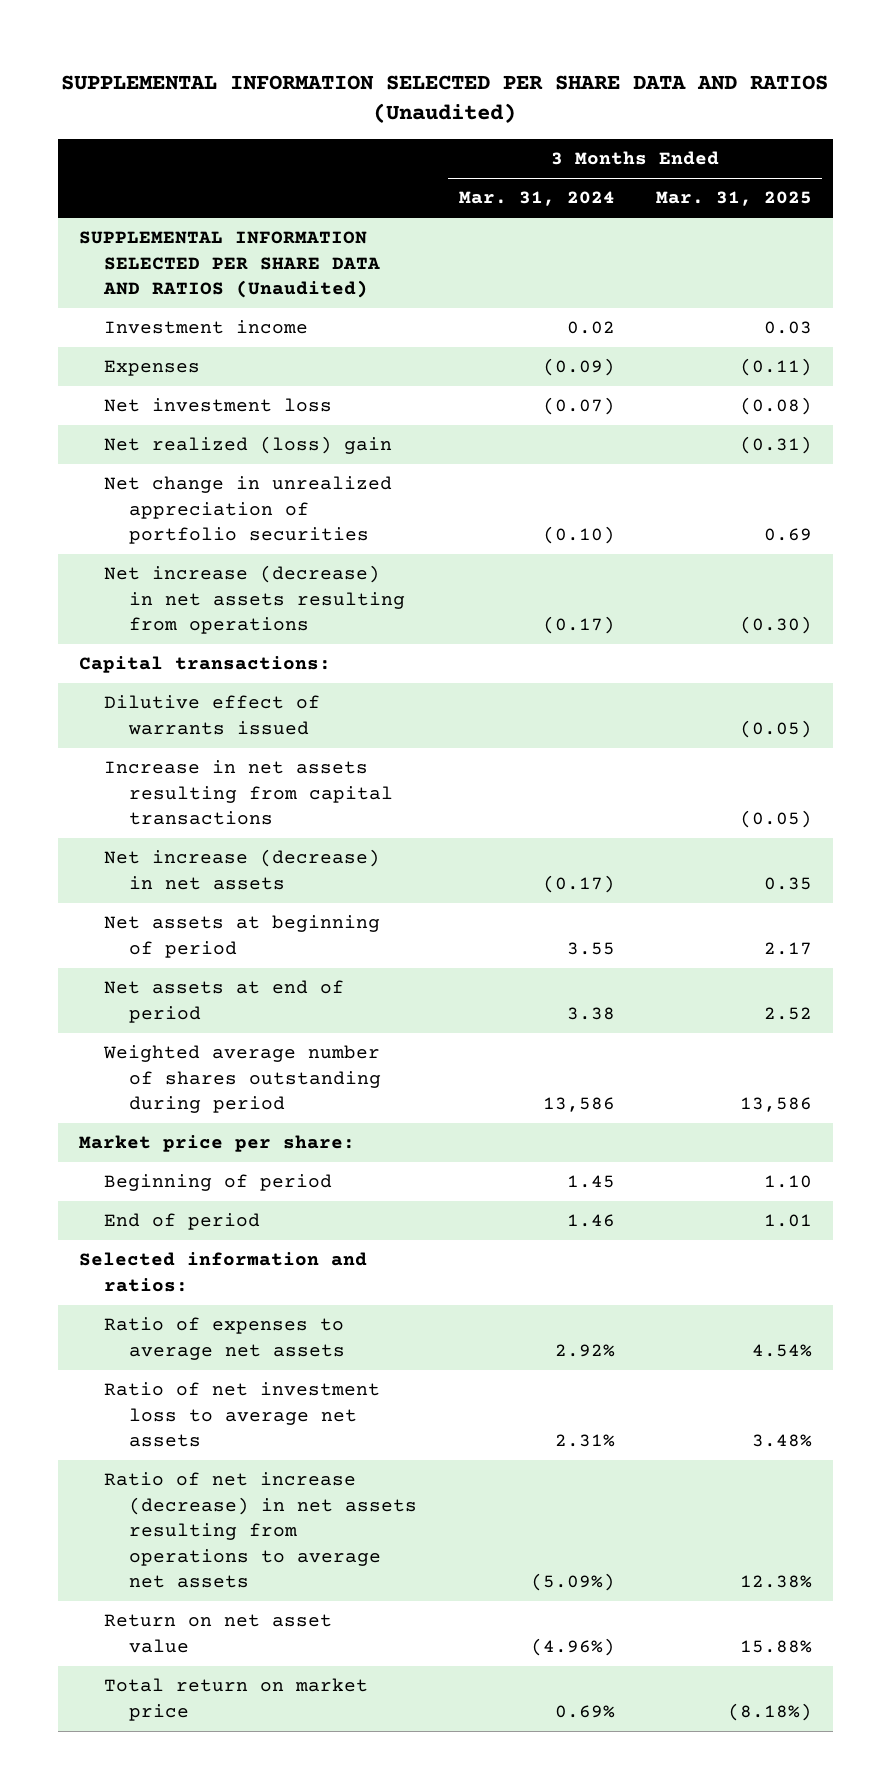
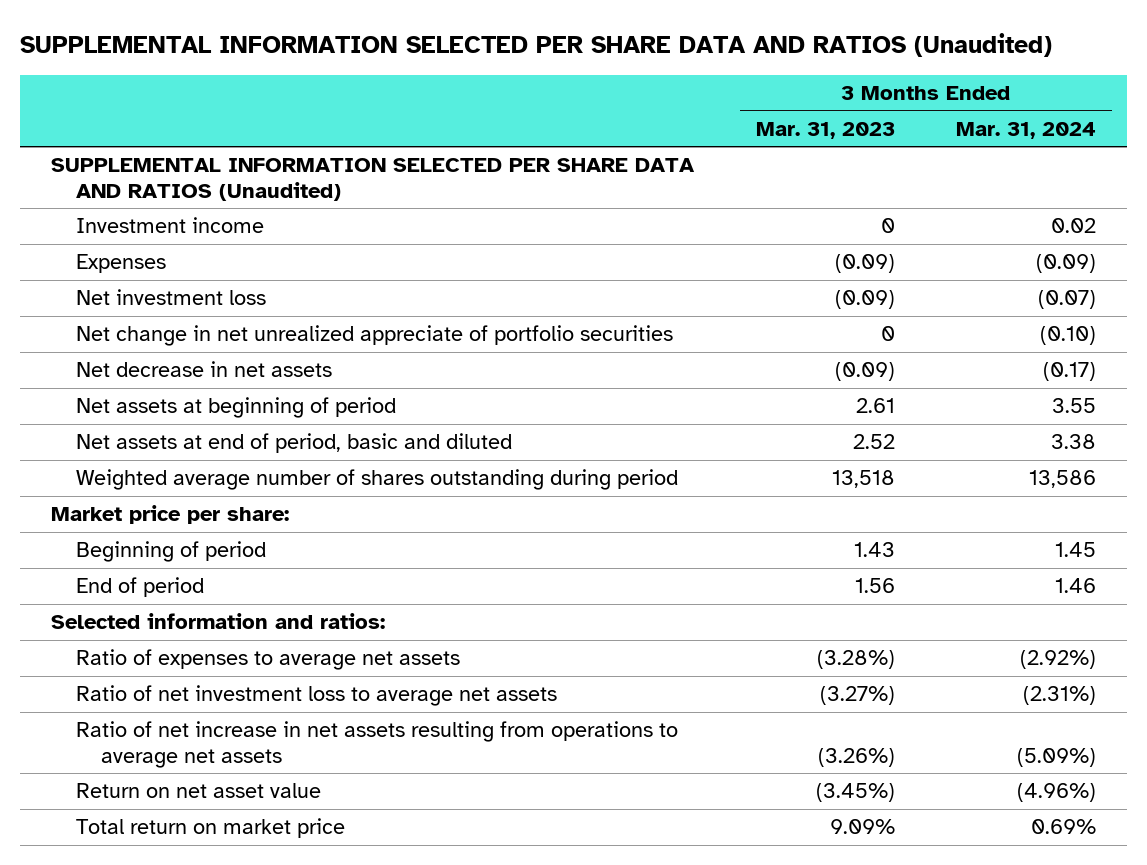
- | 3 Months Ended Mar. 31, 2024 | 3 Months Ended Mar. 31, 2025
+ | 3 Months Ended Mar. 31, 2023 | 3 Months Ended Mar. 31, 2024
- Net realized (loss) gain | | (0.31)
- Net change in unrealized appreciation of portfolio securities | (0.10) | 0.69
- Net increase (decrease) in net assets resulting from operations | (0.17) | (0.30)
- Capital transactions:
- Dilutive effect of warrants issued | | (0.05)
- Increase in net assets resulting from capital transactions | | (0.05)
- Net increase (decrease) in net assets | (0.17) | 0.35
+ Net change in net unrealized appreciate of portfolio securities | 0 | (0.10)
+ Net decrease in net assets | (0.09) | (0.17)
- Net assets at end of period | 3.38 | 2.52
+ Net assets at end of period, basic and diluted | 2.52 | 3.38
- Ratio of expenses to average net assets | 2.92% | 4.54%
- Ratio of net investment loss to average net assets | 2.31% | 3.48%
- Ratio of net increase (decrease) in net assets resulting from operations to average net assets | (5.09%) | 12.38%
+ Ratio of expenses to average net assets | (3.28%) | (2.92%)
+ Ratio of net investment loss to average net assets | (3.27%) | (2.31%)
+ Ratio of net increase in net assets resulting from operations to average net assets | (3.26%) | (5.09%)

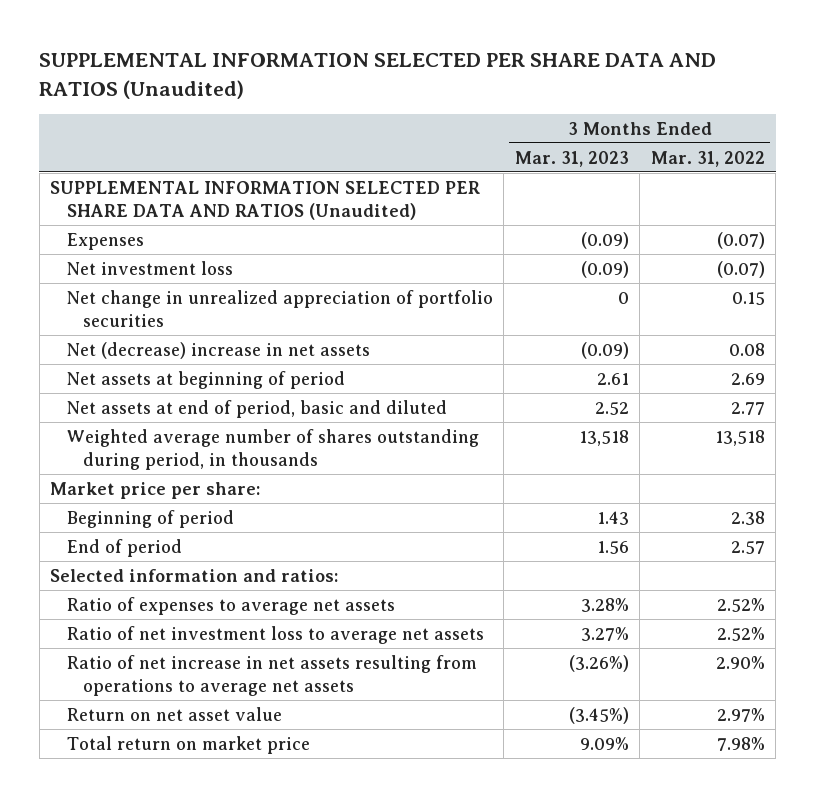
- | 3 Months Ended Mar. 31, 2023 | 3 Months Ended Mar. 31, 2024
+ | 3 Months Ended Mar. 31, 2023 | 3 Months Ended Mar. 31, 2022
- Investment income | 0 | 0.02
- Net change in net unrealized appreciate of portfolio securities | 0 | (0.10)
- Net decrease in net assets | (0.09) | (0.17)
+ Net change in unrealized appreciation of portfolio securities | 0 | 0.15
+ Net (decrease) increase in net assets | (0.09) | 0.08
- Weighted average number of shares outstanding during period | 13,518 | 13,586
+ Weighted average number of shares outstanding during period, in thousands | 13,518 | 13,518
- Ratio of expenses to average net assets | (3.28%) | (2.92%)
- Ratio of net investment loss to average net assets | (3.27%) | (2.31%)
+ Ratio of expenses to average net assets | 3.28% | 2.52%
+ Ratio of net investment loss to average net assets | 3.27% | 2.52%

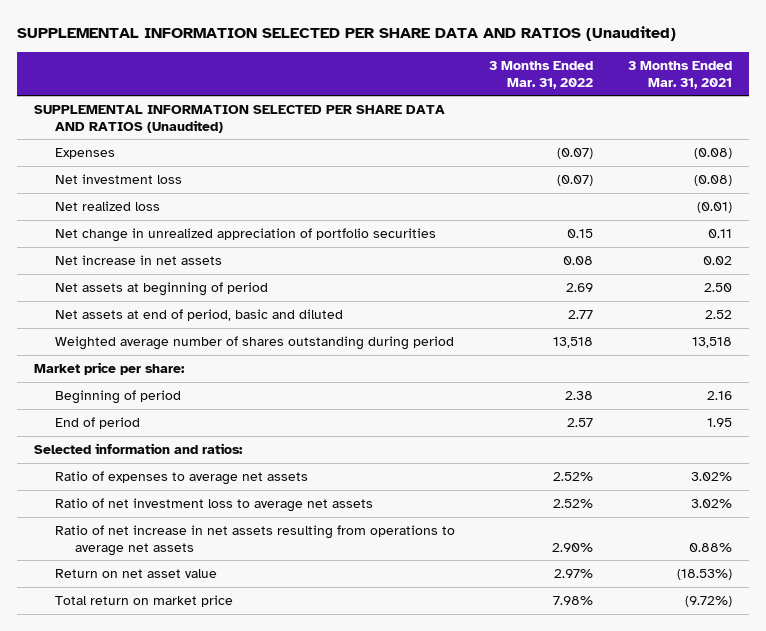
- | 3 Months Ended Mar. 31, 2023 | 3 Months Ended Mar. 31, 2022
+ | 3 Months Ended Mar. 31, 2022 | 3 Months Ended Mar. 31, 2021
+ Net realized loss | | (0.01)
- Net (decrease) increase in net assets | (0.09) | 0.08
+ Net increase in net assets | 0.08 | 0.02
- Weighted average number of shares outstanding during period, in thousands | 13,518 | 13,518
+ Weighted average number of shares outstanding during period | 13,518 | 13,518

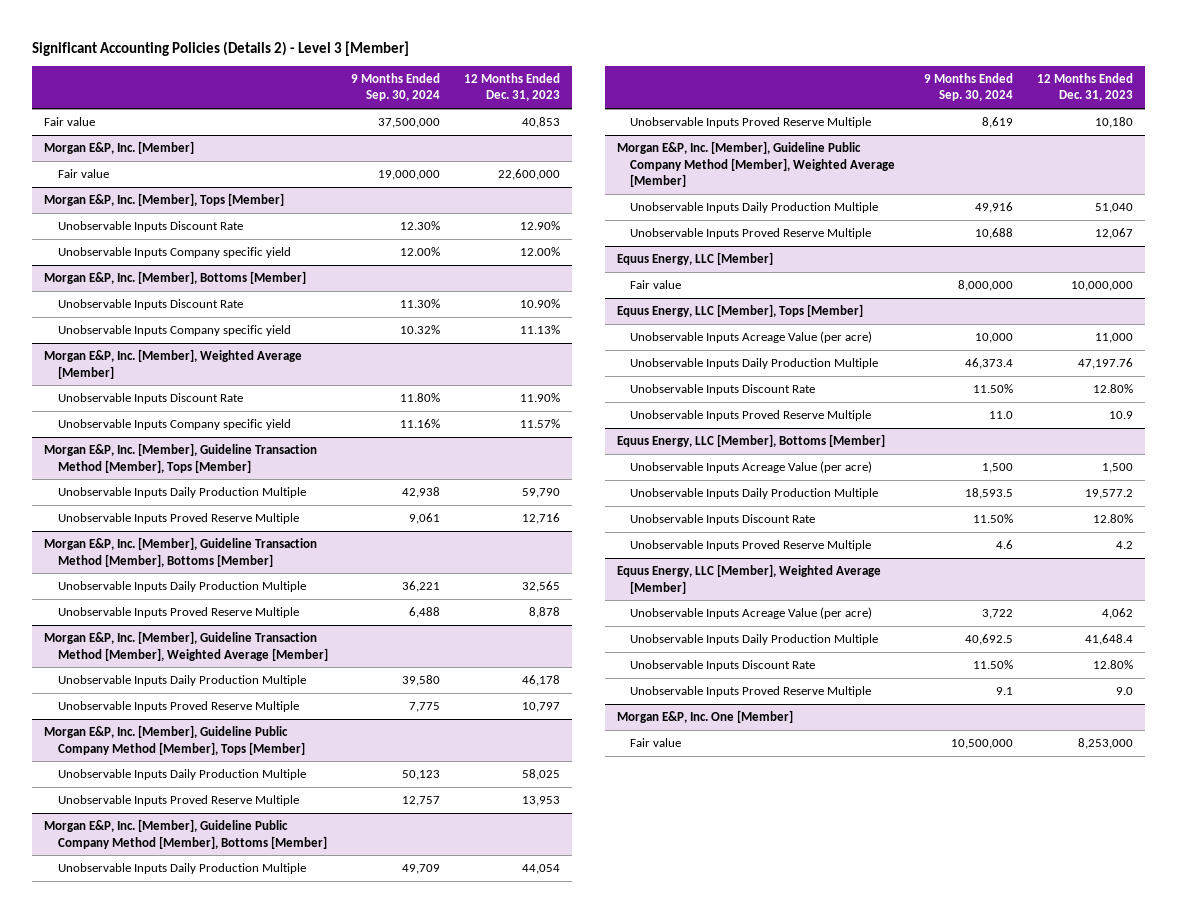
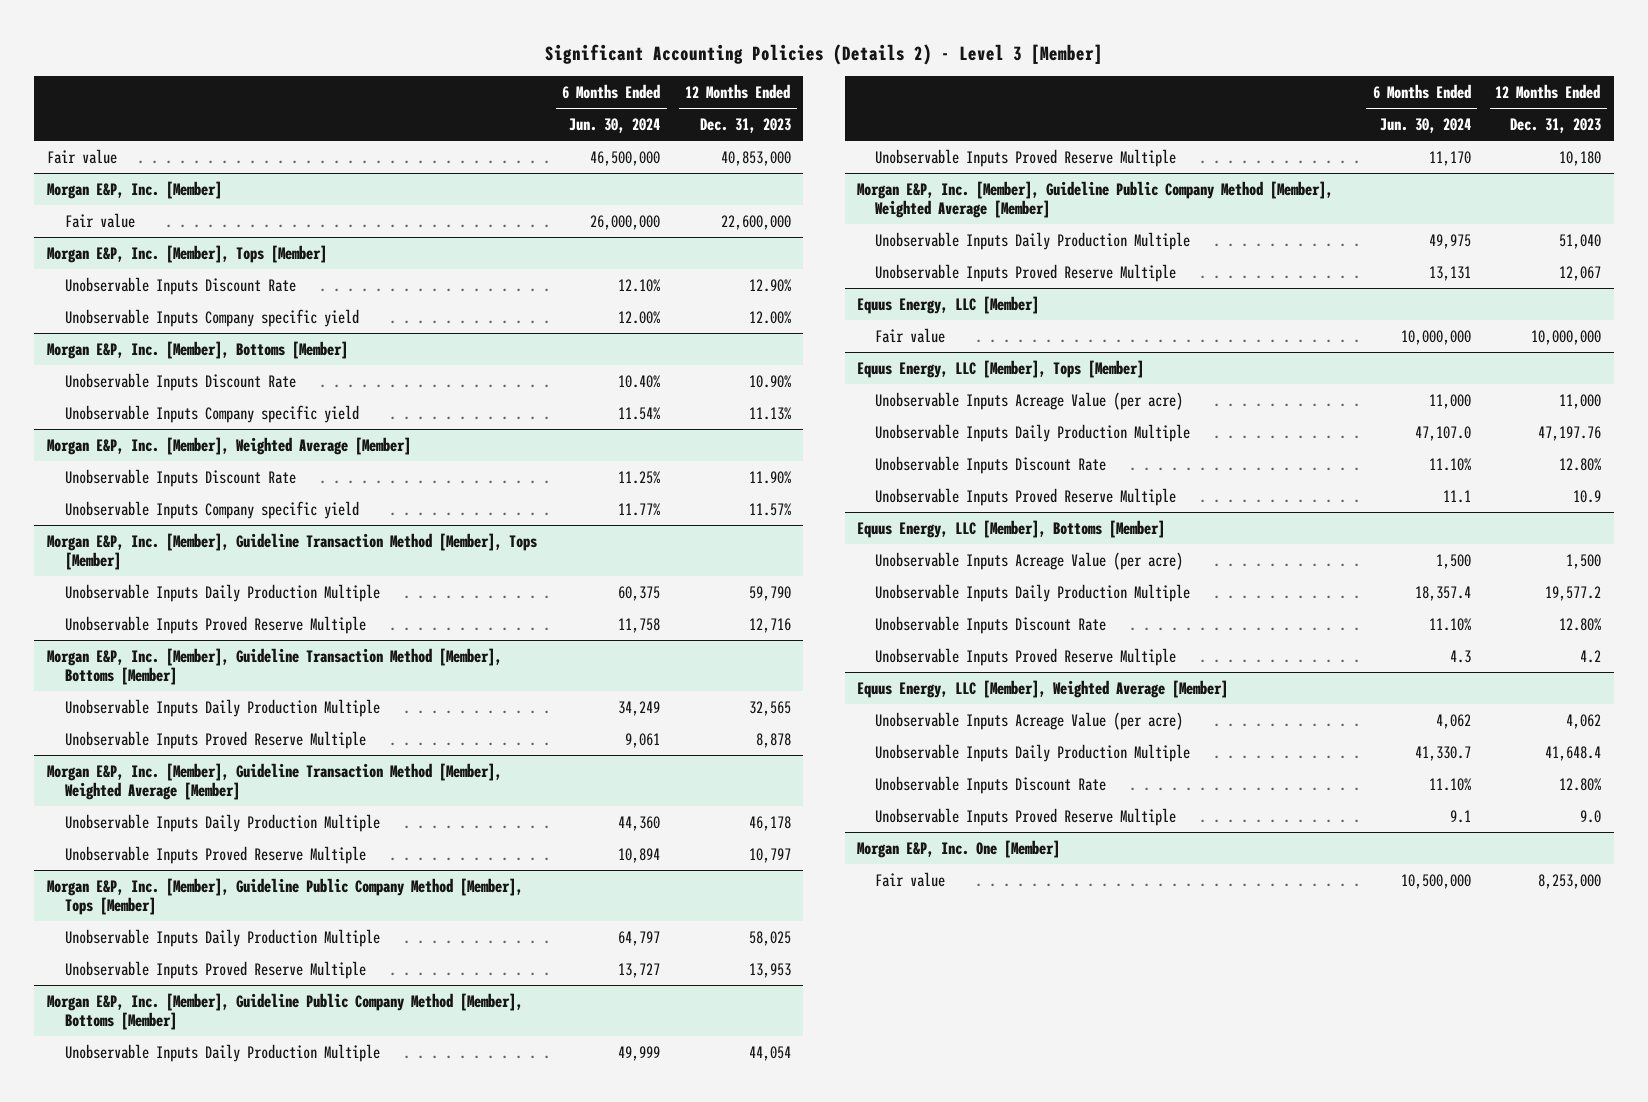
- | 9 Months Ended Sep. 30, 2024 | 12 Months Ended Dec. 31, 2023
+ | 6 Months Ended Jun. 30, 2024 | 12 Months Ended Dec. 31, 2023
- Fair value | 37,500,000 | 40,853
+ Fair value | 46,500,000 | 40,853,000

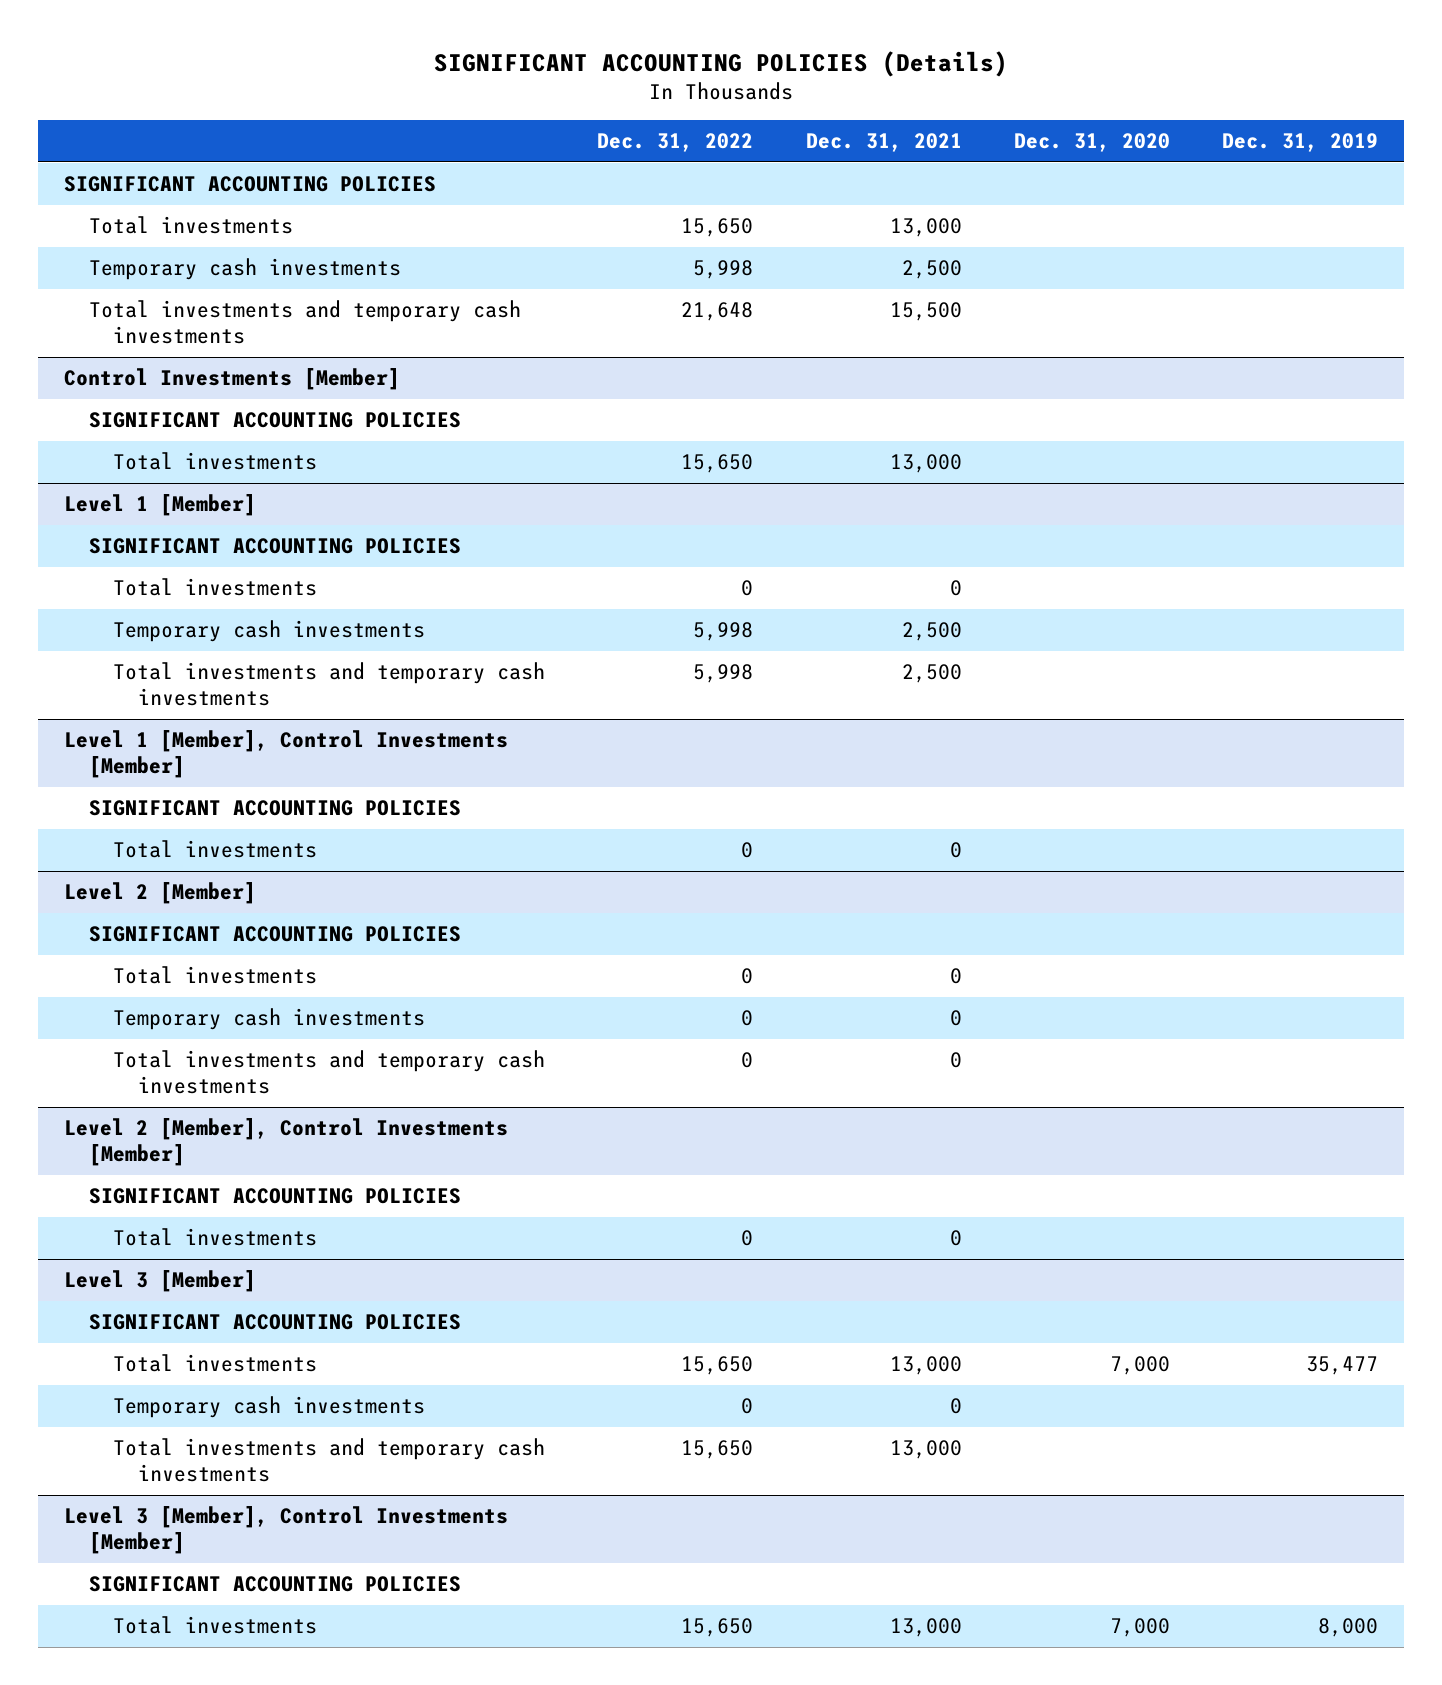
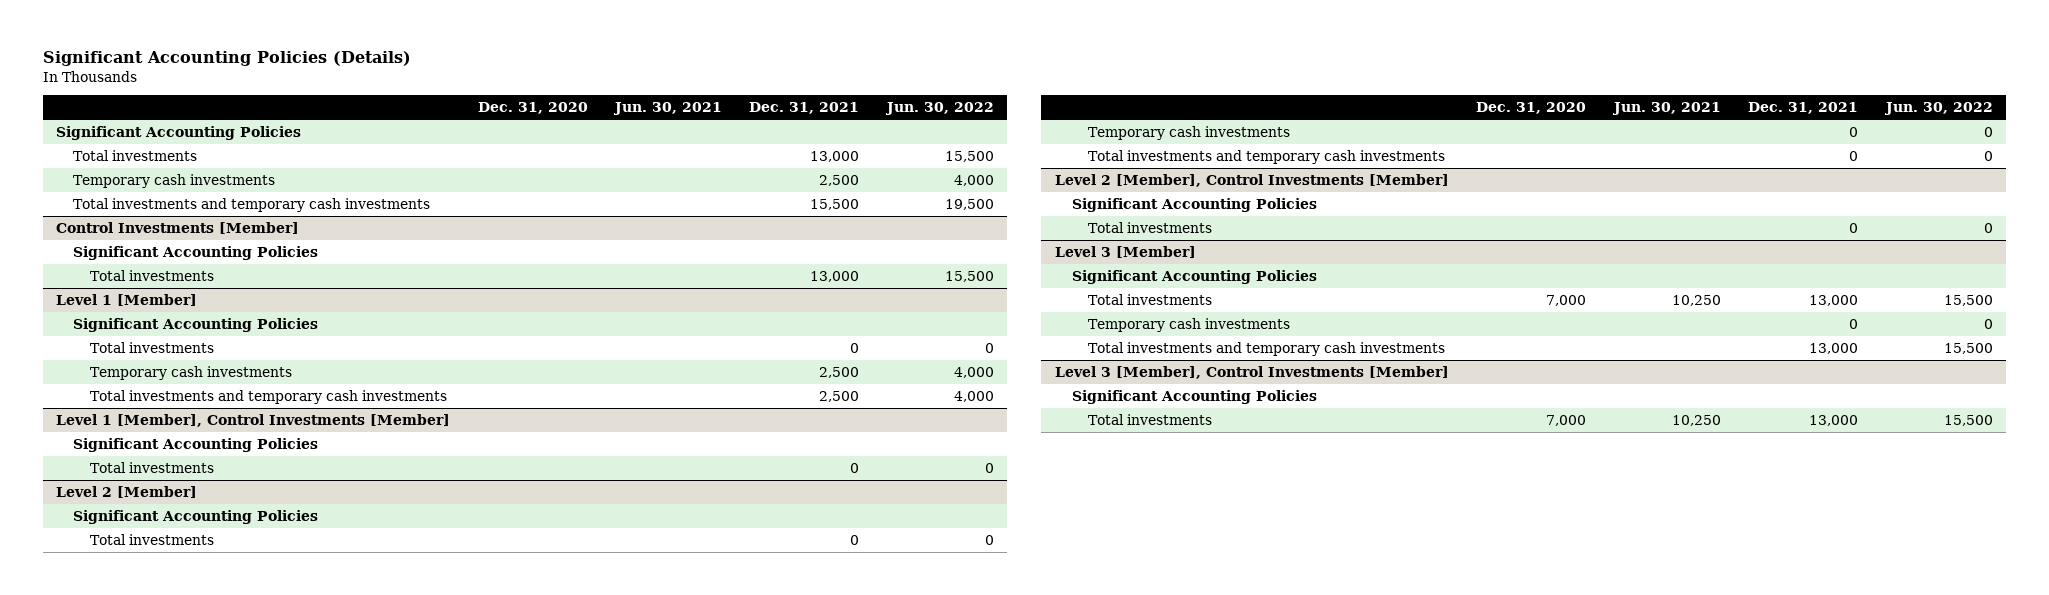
- SIGNIFICANT ACCOUNTING POLICIES (Details)
+ Significant Accounting Policies (Details)
- | Dec. 31, 2022 | Dec. 31, 2021 | Dec. 31, 2020 | Dec. 31, 2019
+ | Dec. 31, 2020 | Jun. 30, 2021 | Dec. 31, 2021 | Jun. 30, 2022
- SIGNIFICANT ACCOUNTING POLICIES
+ Significant Accounting Policies
@ Control Investments [Member]
- SIGNIFICANT ACCOUNTING POLICIES
+ Significant Accounting Policies
@ Level 1 [Member]
- SIGNIFICANT ACCOUNTING POLICIES
+ Significant Accounting Policies
@ Level 1 [Member], Control Investments [Member]
- SIGNIFICANT ACCOUNTING POLICIES
+ Significant Accounting Policies
@ Level 2 [Member]
- SIGNIFICANT ACCOUNTING POLICIES
+ Significant Accounting Policies
@ Level 2 [Member], Control Investments [Member]
- SIGNIFICANT ACCOUNTING POLICIES
+ Significant Accounting Policies
@ Level 3 [Member]
- SIGNIFICANT ACCOUNTING POLICIES
+ Significant Accounting Policies
@ Level 3 [Member], Control Investments [Member]
- SIGNIFICANT ACCOUNTING POLICIES
+ Significant Accounting Policies

